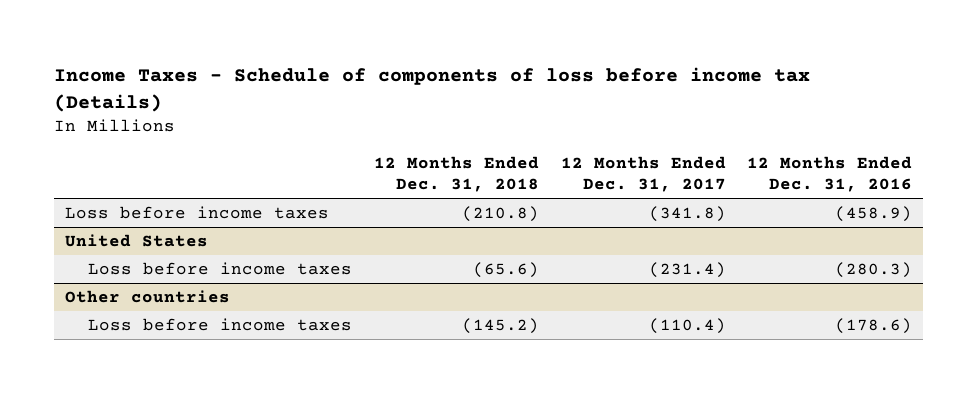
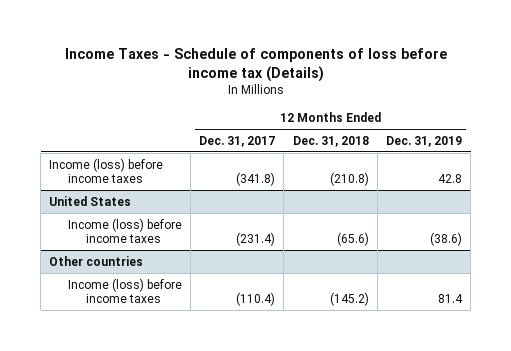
- | 12 Months Ended Dec. 31, 2018 | 12 Months Ended Dec. 31, 2017 | 12 Months Ended Dec. 31, 2016
+ | 12 Months Ended Dec. 31, 2017 | 12 Months Ended Dec. 31, 2018 | 12 Months Ended Dec. 31, 2019
- Loss before income taxes | (210.8) | (341.8) | (458.9)
+ Income (loss) before income taxes | (341.8) | (210.8) | 42.8
@ United States
- Loss before income taxes | (65.6) | (231.4) | (280.3)
+ Income (loss) before income taxes | (231.4) | (65.6) | (38.6)
@ Other countries
- Loss before income taxes | (145.2) | (110.4) | (178.6)
+ Income (loss) before income taxes | (110.4) | (145.2) | 81.4

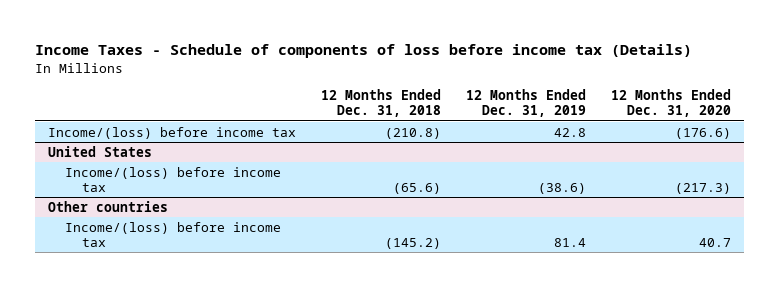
- | 12 Months Ended Dec. 31, 2017 | 12 Months Ended Dec. 31, 2018 | 12 Months Ended Dec. 31, 2019
+ | 12 Months Ended Dec. 31, 2018 | 12 Months Ended Dec. 31, 2019 | 12 Months Ended Dec. 31, 2020
- Income (loss) before income taxes | (341.8) | (210.8) | 42.8
+ Income/(loss) before income tax | (210.8) | 42.8 | (176.6)
@ United States
- Income (loss) before income taxes | (231.4) | (65.6) | (38.6)
+ Income/(loss) before income tax | (65.6) | (38.6) | (217.3)
@ Other countries
- Income (loss) before income taxes | (110.4) | (145.2) | 81.4
+ Income/(loss) before income tax | (145.2) | 81.4 | 40.7

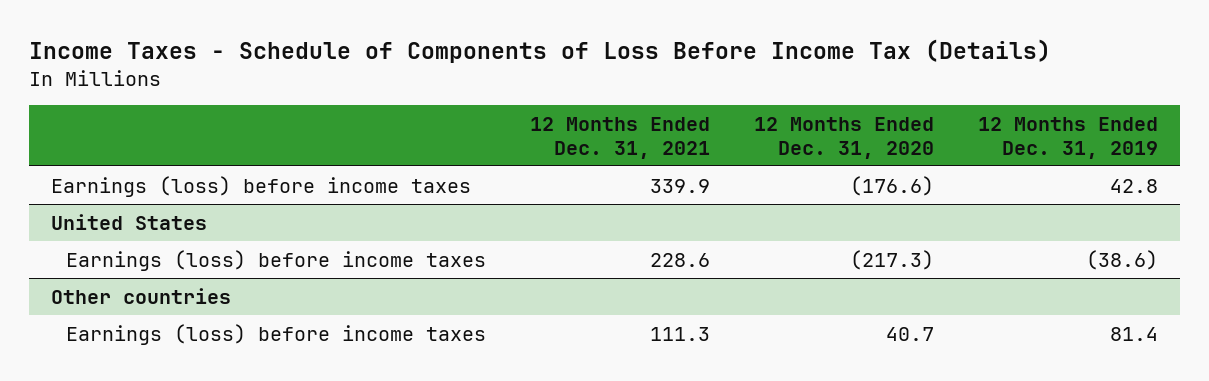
- Income Taxes - Schedule of components of loss before income tax (Details)
+ Income Taxes - Schedule of Components of Loss Before Income Tax (Details)
- | 12 Months Ended Dec. 31, 2018 | 12 Months Ended Dec. 31, 2019 | 12 Months Ended Dec. 31, 2020
+ | 12 Months Ended Dec. 31, 2021 | 12 Months Ended Dec. 31, 2020 | 12 Months Ended Dec. 31, 2019
- Income/(loss) before income tax | (210.8) | 42.8 | (176.6)
+ Earnings (loss) before income taxes | 339.9 | (176.6) | 42.8
@ United States
- Income/(loss) before income tax | (65.6) | (38.6) | (217.3)
+ Earnings (loss) before income taxes | 228.6 | (217.3) | (38.6)
@ Other countries
- Income/(loss) before income tax | (145.2) | 81.4 | 40.7
+ Earnings (loss) before income taxes | 111.3 | 40.7 | 81.4

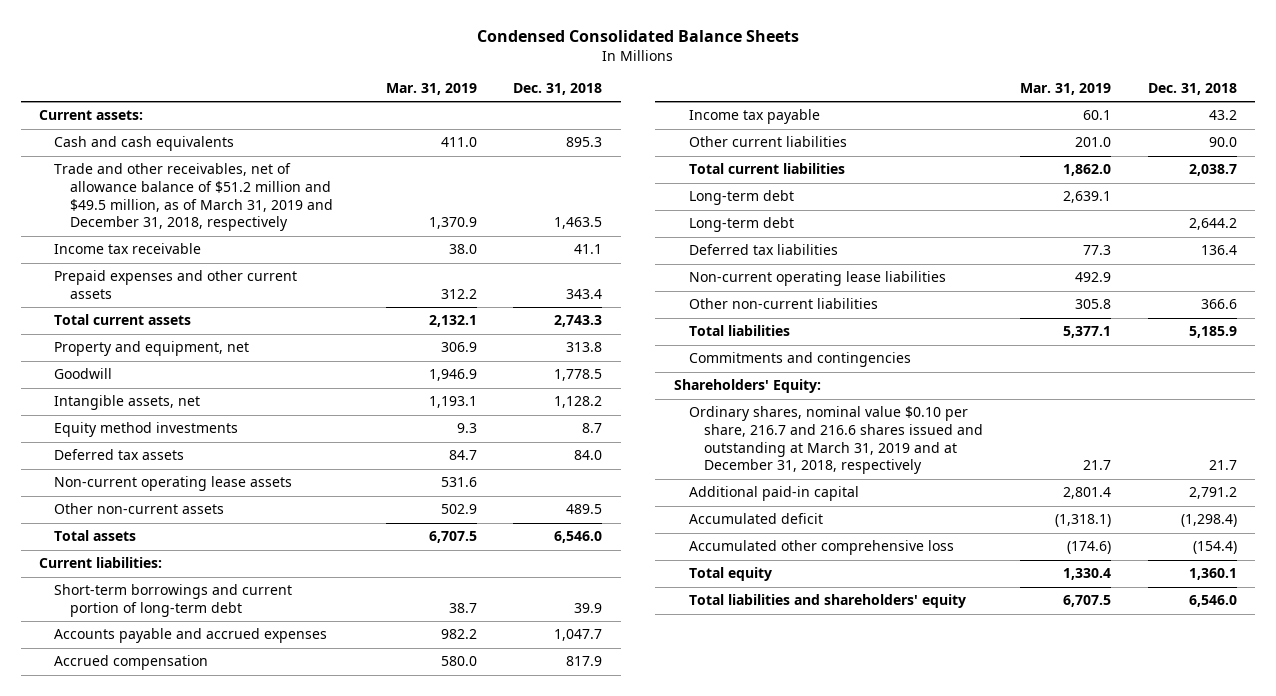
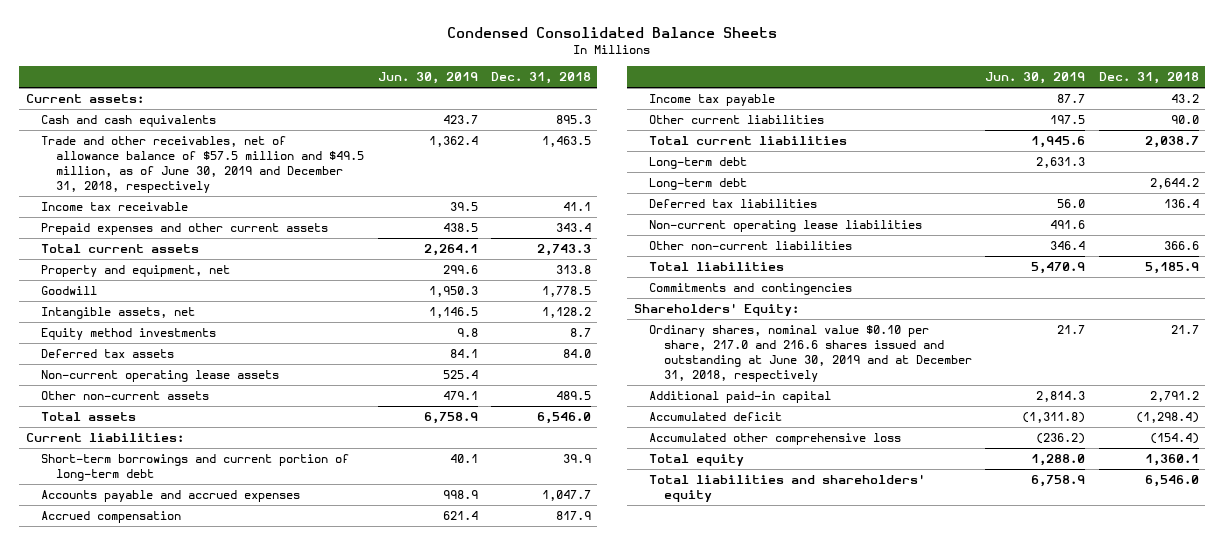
- | Mar. 31, 2019 | Dec. 31, 2018
+ | Jun. 30, 2019 | Dec. 31, 2018
- Trade and other receivables, net of allowance balance of $51.2 million and $49.5 million, as of March 31, 2019 and December 31, 2018, respectively | 1,370.9 | 1,463.5
+ Trade and other receivables, net of allowance balance of $57.5 million and $49.5 million, as of June 30, 2019 and December 31, 2018, respectively | 1,362.4 | 1,463.5
- Ordinary shares, nominal value $0.10 per share, 216.7 and 216.6 shares issued and outstanding at March 31, 2019 and at December 31, 2018, respectively | 21.7 | 21.7
+ Ordinary shares, nominal value $0.10 per share, 217.0 and 216.6 shares issued and outstanding at June 30, 2019 and at December 31, 2018, respectively | 21.7 | 21.7

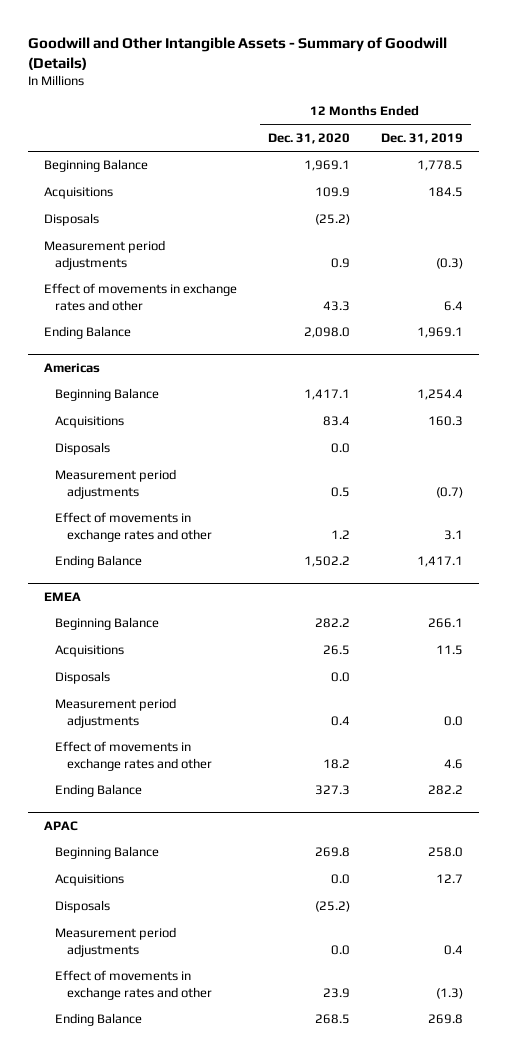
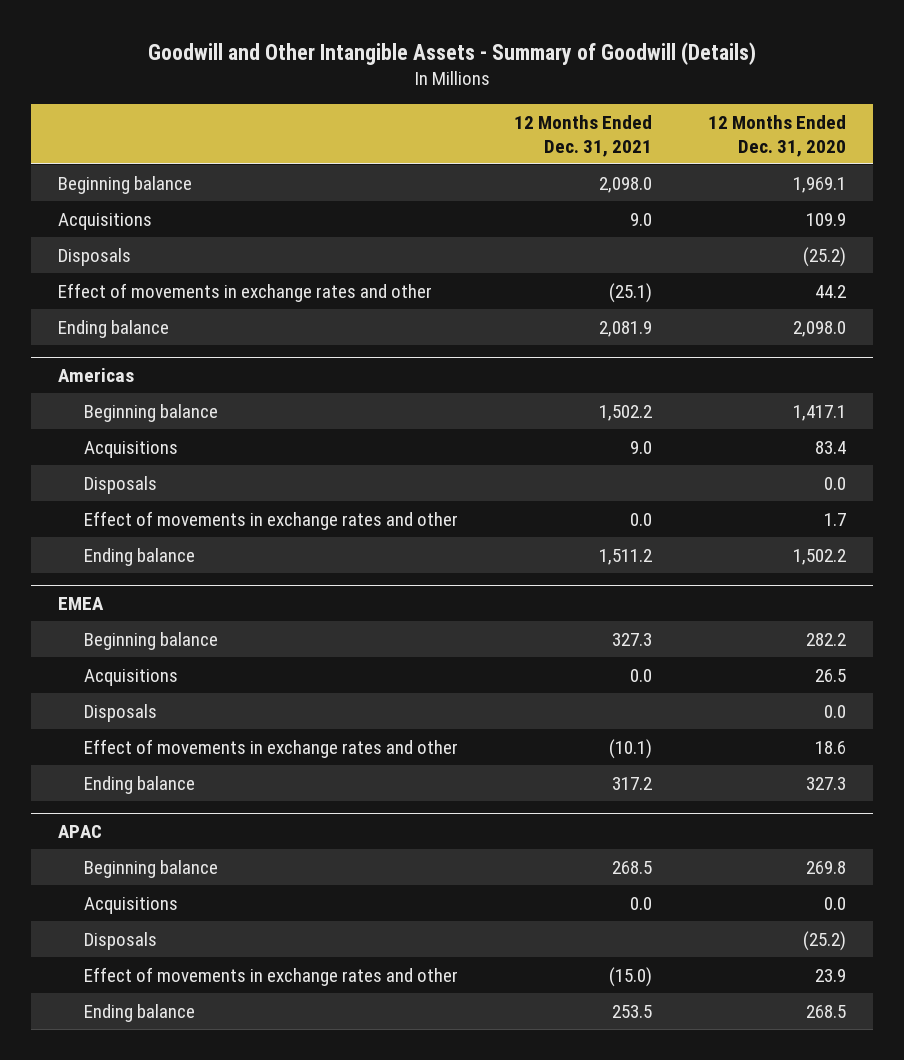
- | 12 Months Ended Dec. 31, 2020 | 12 Months Ended Dec. 31, 2019
+ | 12 Months Ended Dec. 31, 2021 | 12 Months Ended Dec. 31, 2020
- Beginning Balance | 1,969.1 | 1,778.5
+ Beginning balance | 2,098.0 | 1,969.1
- Measurement period adjustments | 0.9 | (0.3)
- Effect of movements in exchange rates and other | 43.3 | 6.4
- Ending Balance | 2,098.0 | 1,969.1
+ Effect of movements in exchange rates and other | (25.1) | 44.2
+ Ending balance | 2,081.9 | 2,098.0
@ Americas
- Beginning Balance | 1,417.1 | 1,254.4
+ Beginning balance | 1,502.2 | 1,417.1
- Measurement period adjustments | 0.5 | (0.7)
- Effect of movements in exchange rates and other | 1.2 | 3.1
- Ending Balance | 1,502.2 | 1,417.1
+ Effect of movements in exchange rates and other | 0.0 | 1.7
+ Ending balance | 1,511.2 | 1,502.2
@ EMEA
- Beginning Balance | 282.2 | 266.1
+ Beginning balance | 327.3 | 282.2
- Measurement period adjustments | 0.4 | 0.0
- Effect of movements in exchange rates and other | 18.2 | 4.6
- Ending Balance | 327.3 | 282.2
+ Effect of movements in exchange rates and other | (10.1) | 18.6
+ Ending balance | 317.2 | 327.3
@ APAC
- Beginning Balance | 269.8 | 258.0
+ Beginning balance | 268.5 | 269.8
- Measurement period adjustments | 0.0 | 0.4
- Ending Balance | 268.5 | 269.8
+ Ending balance | 253.5 | 268.5

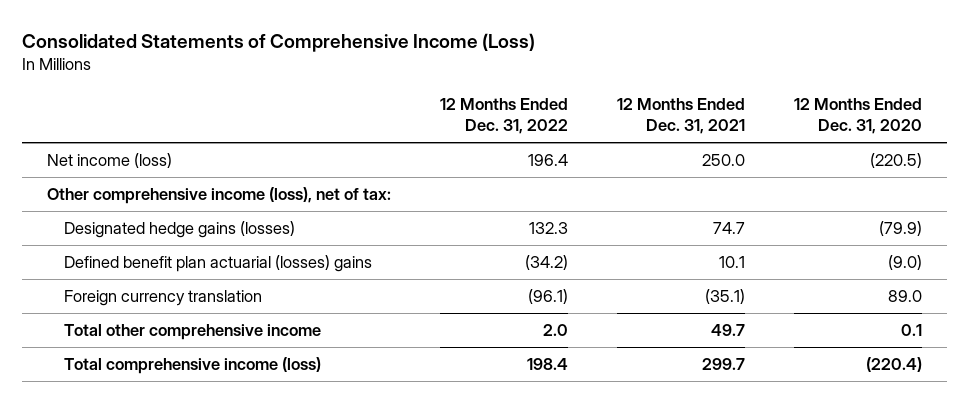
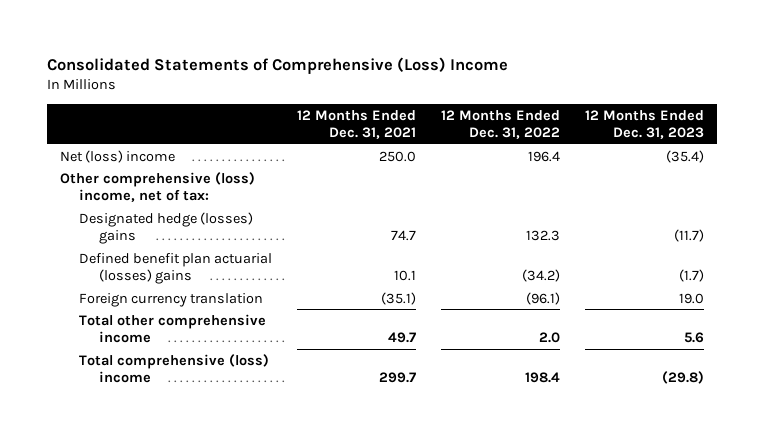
- Consolidated Statements of Comprehensive Income (Loss)
+ Consolidated Statements of Comprehensive (Loss) Income
- | 12 Months Ended Dec. 31, 2022 | 12 Months Ended Dec. 31, 2021 | 12 Months Ended Dec. 31, 2020
+ | 12 Months Ended Dec. 31, 2021 | 12 Months Ended Dec. 31, 2022 | 12 Months Ended Dec. 31, 2023
- Net income (loss) | 196.4 | 250.0 | (220.5)
- Other comprehensive income (loss), net of tax:
- Designated hedge gains (losses) | 132.3 | 74.7 | (79.9)
+ Net (loss) income | 250.0 | 196.4 | (35.4)
+ Other comprehensive (loss) income, net of tax:
+ Designated hedge (losses) gains | 74.7 | 132.3 | (11.7)
- Total comprehensive income (loss) | 198.4 | 299.7 | (220.4)
+ Total comprehensive (loss) income | 299.7 | 198.4 | (29.8)

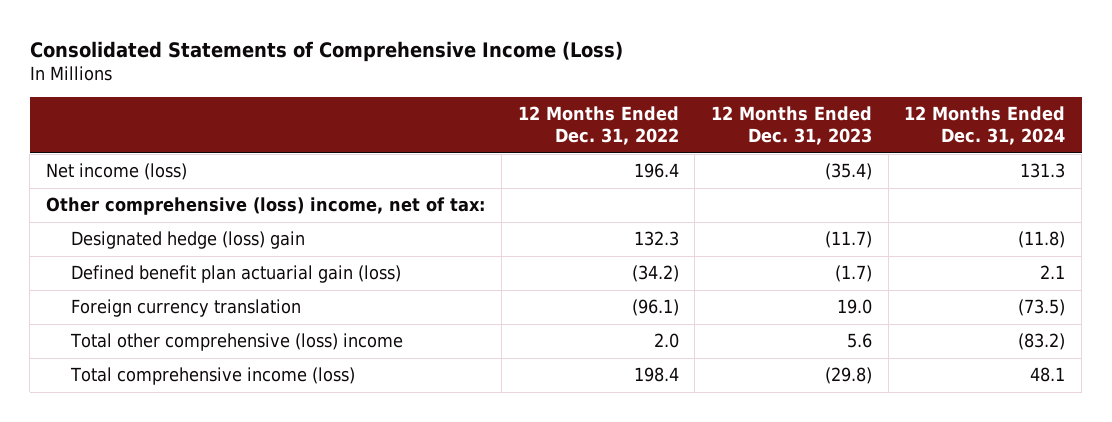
- Consolidated Statements of Comprehensive (Loss) Income
+ Consolidated Statements of Comprehensive Income (Loss)
- | 12 Months Ended Dec. 31, 2021 | 12 Months Ended Dec. 31, 2022 | 12 Months Ended Dec. 31, 2023
+ | 12 Months Ended Dec. 31, 2022 | 12 Months Ended Dec. 31, 2023 | 12 Months Ended Dec. 31, 2024
- Net (loss) income | 250.0 | 196.4 | (35.4)
+ Net income (loss) | 196.4 | (35.4) | 131.3
- Designated hedge (losses) gains | 74.7 | 132.3 | (11.7)
- Defined benefit plan actuarial (losses) gains | 10.1 | (34.2) | (1.7)
+ Designated hedge (loss) gain | 132.3 | (11.7) | (11.8)
+ Defined benefit plan actuarial gain (loss) | (34.2) | (1.7) | 2.1
- Total other comprehensive income | 49.7 | 2.0 | 5.6
- Total comprehensive (loss) income | 299.7 | 198.4 | (29.8)
+ Total other comprehensive (loss) income | 2.0 | 5.6 | (83.2)
+ Total comprehensive income (loss) | 198.4 | (29.8) | 48.1

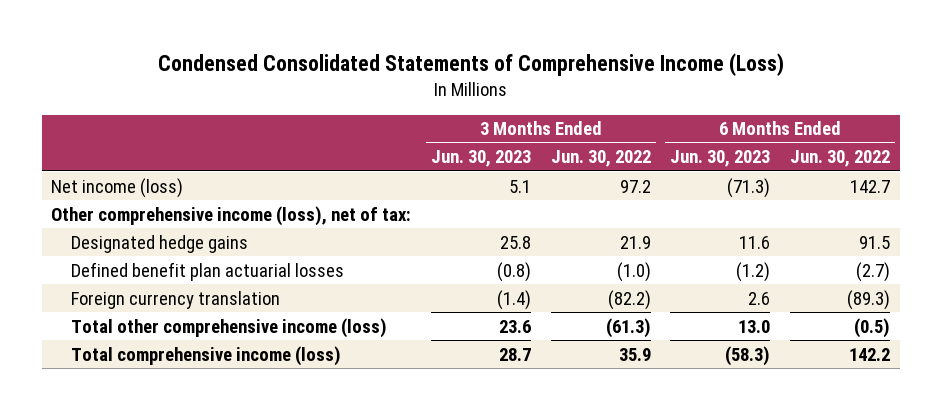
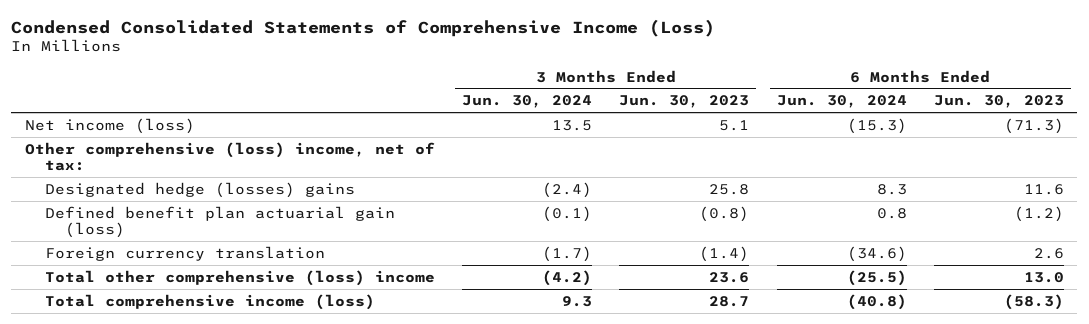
- | 3 Months Ended Jun. 30, 2023 | 3 Months Ended Jun. 30, 2022 | 6 Months Ended Jun. 30, 2023 | 6 Months Ended Jun. 30, 2022
+ | 3 Months Ended Jun. 30, 2024 | 3 Months Ended Jun. 30, 2023 | 6 Months Ended Jun. 30, 2024 | 6 Months Ended Jun. 30, 2023
- Other comprehensive income (loss), net of tax:
- Designated hedge gains | 25.8 | 21.9 | 11.6 | 91.5
- Defined benefit plan actuarial losses | (0.8) | (1.0) | (1.2) | (2.7)
+ Other comprehensive (loss) income, net of tax:
+ Designated hedge (losses) gains | (2.4) | 25.8 | 8.3 | 11.6
+ Defined benefit plan actuarial gain (loss) | (0.1) | (0.8) | 0.8 | (1.2)
- Total other comprehensive income (loss) | 23.6 | (61.3) | 13.0 | (0.5)
+ Total other comprehensive (loss) income | (4.2) | 23.6 | (25.5) | 13.0

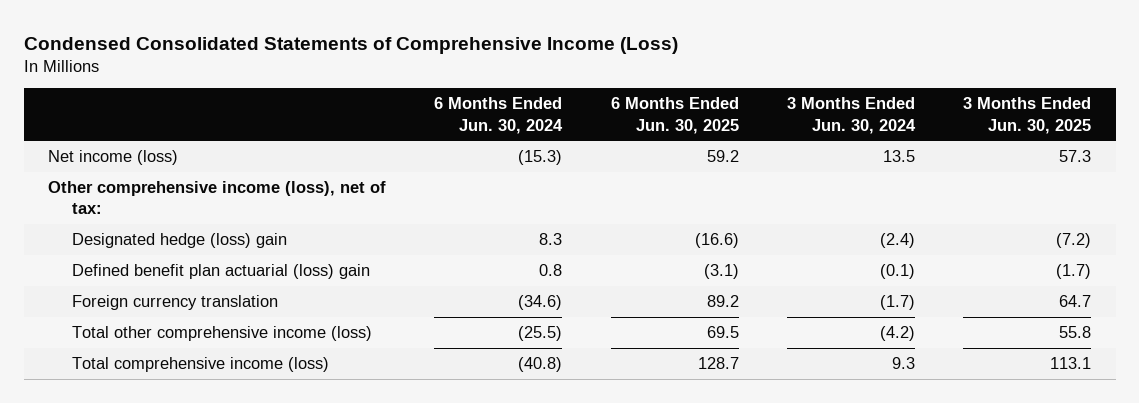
- | 3 Months Ended Jun. 30, 2024 | 3 Months Ended Jun. 30, 2023 | 6 Months Ended Jun. 30, 2024 | 6 Months Ended Jun. 30, 2023
+ | 6 Months Ended Jun. 30, 2024 | 6 Months Ended Jun. 30, 2025 | 3 Months Ended Jun. 30, 2024 | 3 Months Ended Jun. 30, 2025
- Other comprehensive (loss) income, net of tax:
- Designated hedge (losses) gains | (2.4) | 25.8 | 8.3 | 11.6
- Defined benefit plan actuarial gain (loss) | (0.1) | (0.8) | 0.8 | (1.2)
+ Other comprehensive income (loss), net of tax:
+ Designated hedge (loss) gain | 8.3 | (16.6) | (2.4) | (7.2)
+ Defined benefit plan actuarial (loss) gain | 0.8 | (3.1) | (0.1) | (1.7)
- Total other comprehensive (loss) income | (4.2) | 23.6 | (25.5) | 13.0
+ Total other comprehensive income (loss) | (25.5) | 69.5 | (4.2) | 55.8

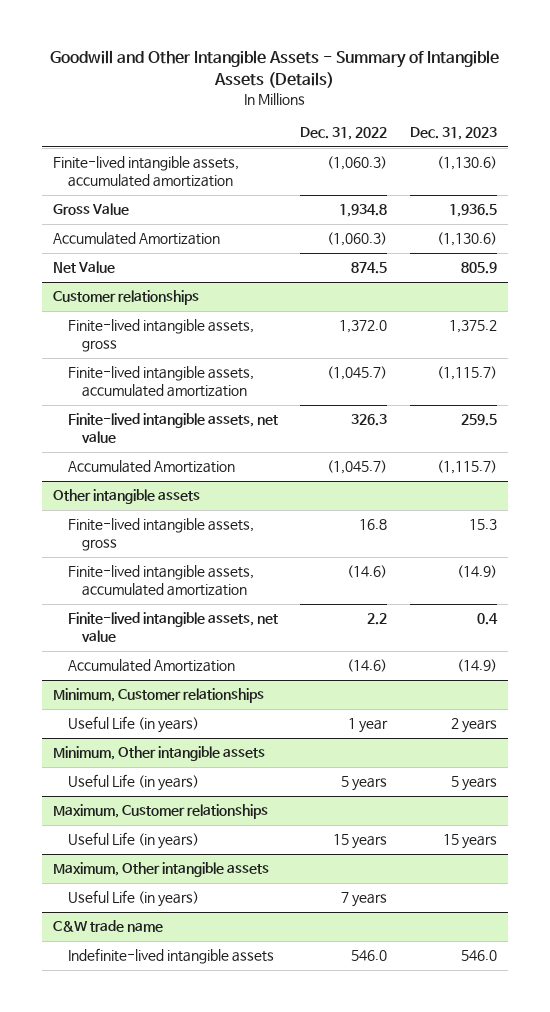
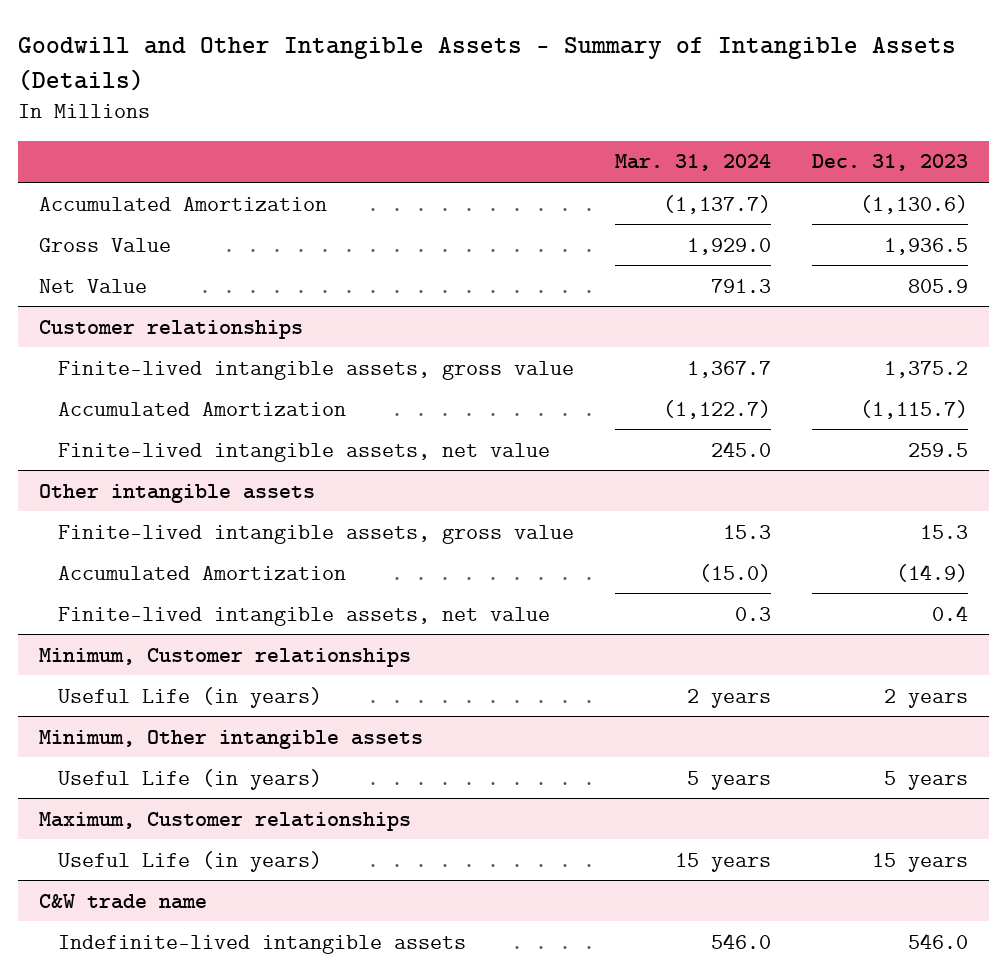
- | Dec. 31, 2022 | Dec. 31, 2023
+ | Mar. 31, 2024 | Dec. 31, 2023
- Finite-lived intangible assets, accumulated amortization | (1,060.3) | (1,130.6)
moved down: Gross Value | 1,929.0 | 1,936.5
@ Customer relationships
- Finite-lived intangible assets, gross | 1,372.0 | 1,375.2
- Finite-lived intangible assets, accumulated amortization | (1,045.7) | (1,115.7)
+ Finite-lived intangible assets, gross value | 1,367.7 | 1,375.2
moved down: Finite-lived intangible assets, net value | 245.0 | 259.5
@ Other intangible assets
- Finite-lived intangible assets, gross | 16.8 | 15.3
- Finite-lived intangible assets, accumulated amortization | (14.6) | (14.9)
+ Finite-lived intangible assets, gross value | 15.3 | 15.3
moved down: Finite-lived intangible assets, net value | 0.3 | 0.4
- Maximum, Other intangible assets
- Useful Life (in years) | 7 years |

